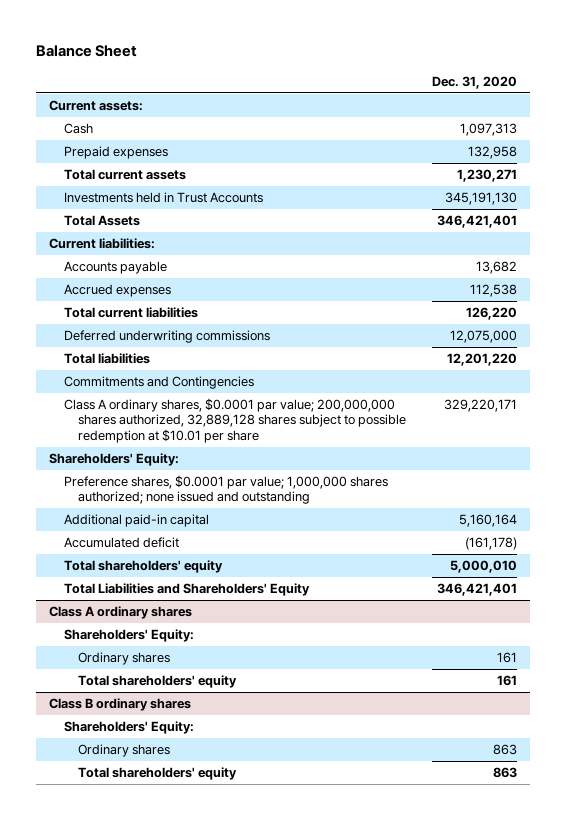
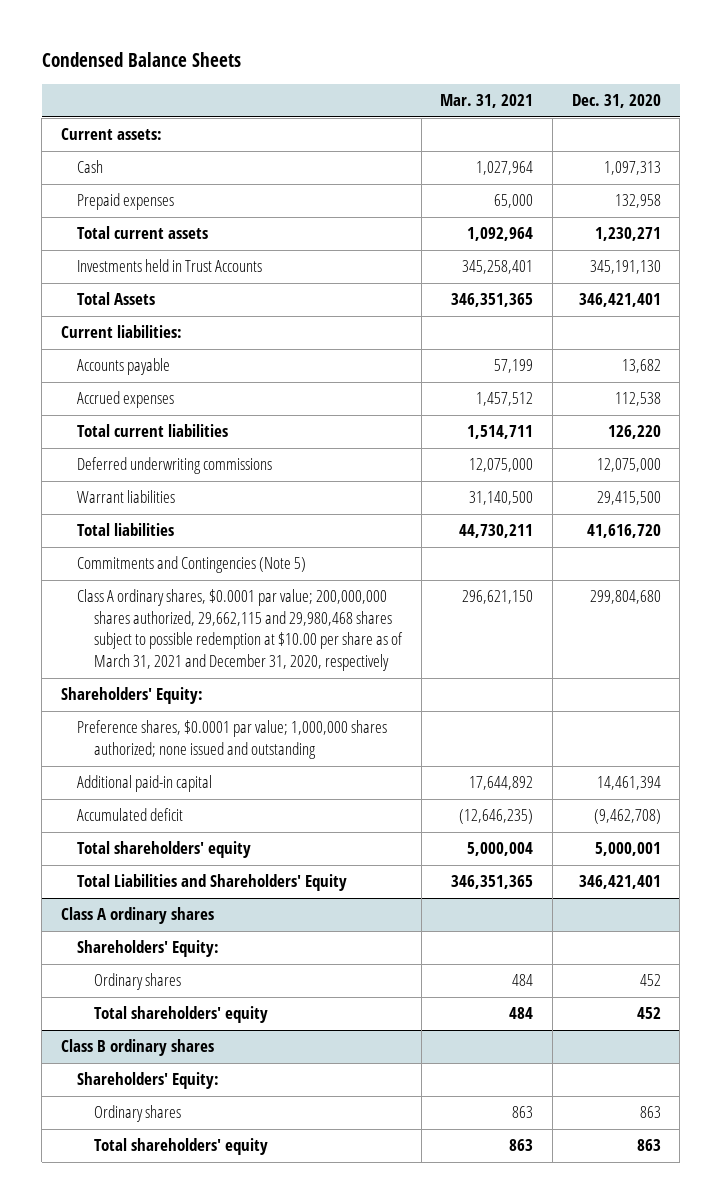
- Balance Sheet
+ Condensed Balance Sheets
- | Dec. 31, 2020
+ | Mar. 31, 2021 | Dec. 31, 2020
- Total liabilities | 12,201,220
- Commitments and Contingencies
- Class A ordinary shares, $0.0001 par value; 200,000,000 shares authorized, 32,889,128 shares subject to possible redemption at $10.01 per share | 329,220,171
+ Warrant liabilities | 31,140,500 | 29,415,500
+ Total liabilities | 44,730,211 | 41,616,720
+ Commitments and Contingencies (Note 5)
+ Class A ordinary shares, $0.0001 par value; 200,000,000 shares authorized, 29,662,115 and 29,980,468 shares subject to possible redemption at $10.00 per share as of March 31, 2021 and December 31, 2020, respectively | 296,621,150 | 299,804,680
- Preference shares, $0.0001 par value; 1,000,000 shares authorized; none issued and outstanding
- Additional paid-in capital | 5,160,164
- Accumulated deficit | (161,178)
- Total shareholders' equity | 5,000,010
+ Preference shares, $0.0001 par value; 1,000,000 shares authorized; none issued and outstanding
+ Additional paid-in capital | 17,644,892 | 14,461,394
+ Accumulated deficit | (12,646,235) | (9,462,708)
+ Total shareholders' equity | 5,000,004 | 5,000,001
@ Class A ordinary shares
- Ordinary shares | 161
- Total shareholders' equity | 161
+ Ordinary shares | 484 | 452
+ Total shareholders' equity | 484 | 452

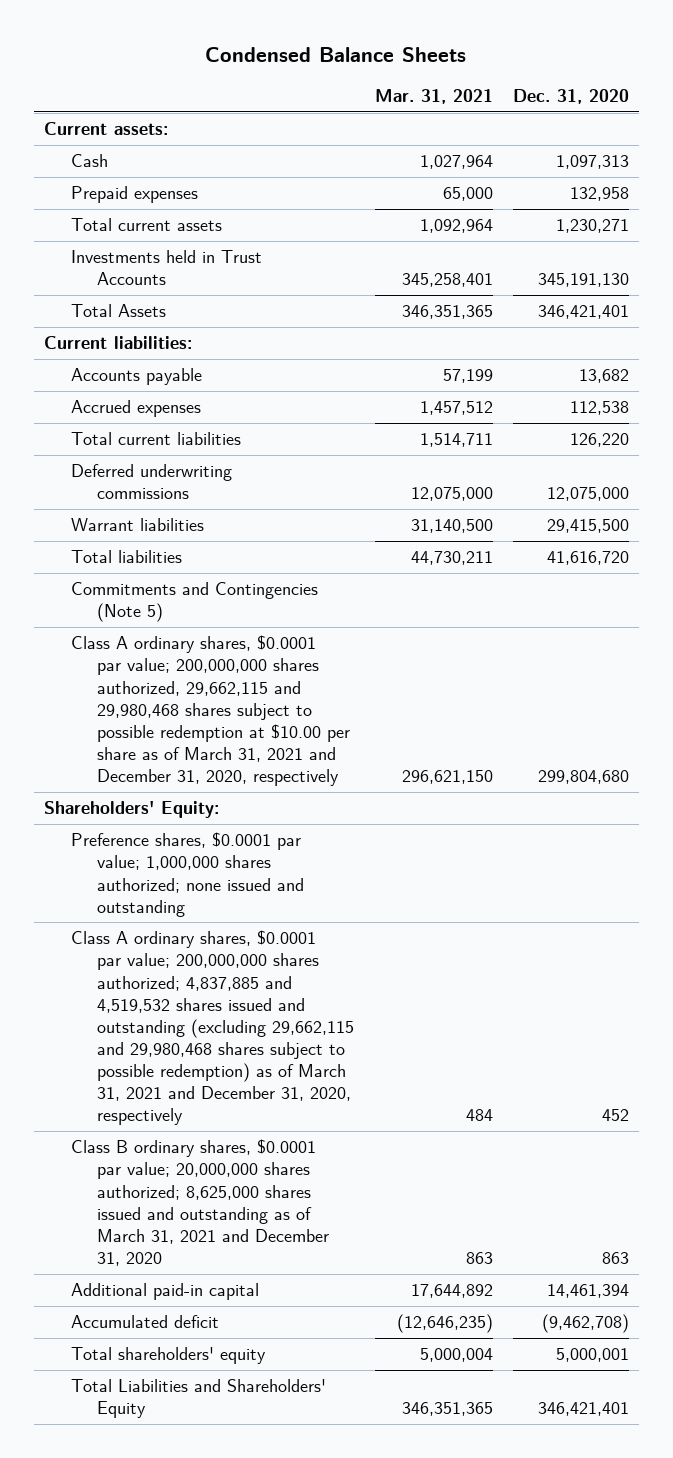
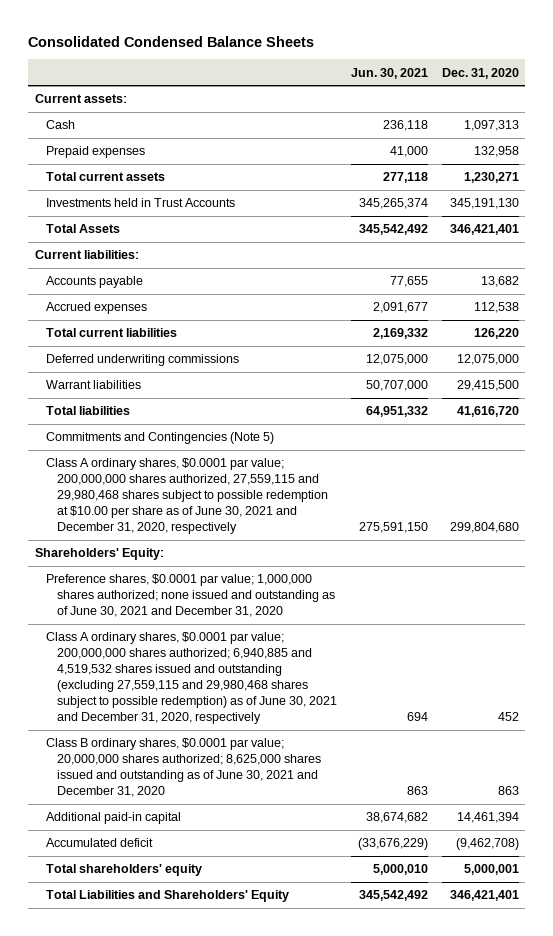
- Condensed Balance Sheets
+ Consolidated Condensed Balance Sheets
- | Mar. 31, 2021 | Dec. 31, 2020
+ | Jun. 30, 2021 | Dec. 31, 2020
- Class A ordinary shares, $0.0001 par value; 200,000,000 shares authorized, 29,662,115 and 29,980,468 shares subject to possible redemption at $10.00 per share as of March 31, 2021 and December 31, 2020, respectively | 296,621,150 | 299,804,680
+ Class A ordinary shares, $0.0001 par value; 200,000,000 shares authorized, 27,559,115 and 29,980,468 shares subject to possible redemption at $10.00 per share as of June 30, 2021 and December 31, 2020, respectively | 275,591,150 | 299,804,680
- Preference shares, $0.0001 par value; 1,000,000 shares authorized; none issued and outstanding
- Class A ordinary shares, $0.0001 par value; 200,000,000 shares authorized; 4,837,885 and 4,519,532 shares issued and outstanding (excluding 29,662,115 and 29,980,468 shares subject to possible redemption) as of March 31, 2021 and December 31, 2020, respectively | 484 | 452
- Class B ordinary shares, $0.0001 par value; 20,000,000 shares authorized; 8,625,000 shares issued and outstanding as of March 31, 2021 and December 31, 2020 | 863 | 863
+ Preference shares, $0.0001 par value; 1,000,000 shares authorized; none issued and outstanding as of June 30, 2021 and December 31, 2020
+ Class A ordinary shares, $0.0001 par value; 200,000,000 shares authorized; 6,940,885 and 4,519,532 shares issued and outstanding (excluding 27,559,115 and 29,980,468 shares subject to possible redemption) as of June 30, 2021 and December 31, 2020, respectively | 694 | 452
+ Class B ordinary shares, $0.0001 par value; 20,000,000 shares authorized; 8,625,000 shares issued and outstanding as of June 30, 2021 and December 31, 2020 | 863 | 863

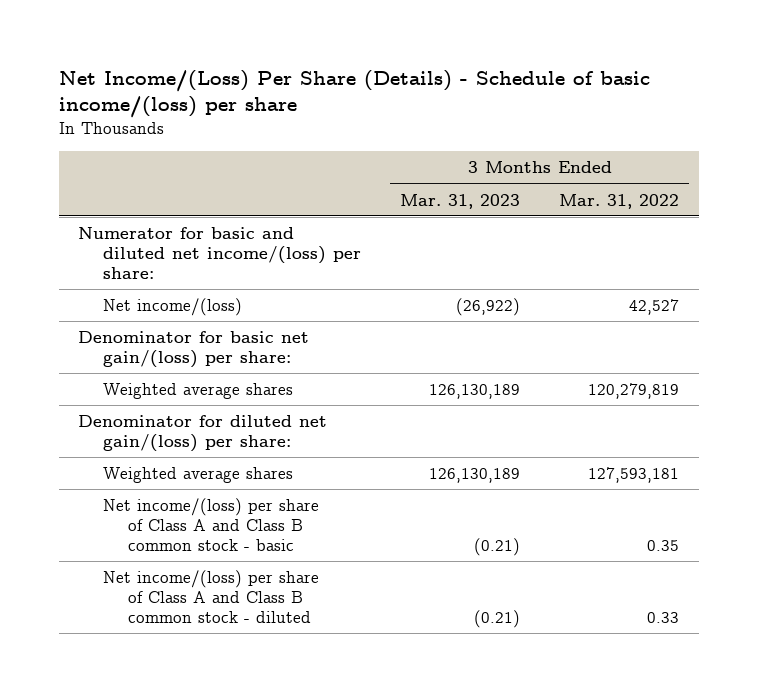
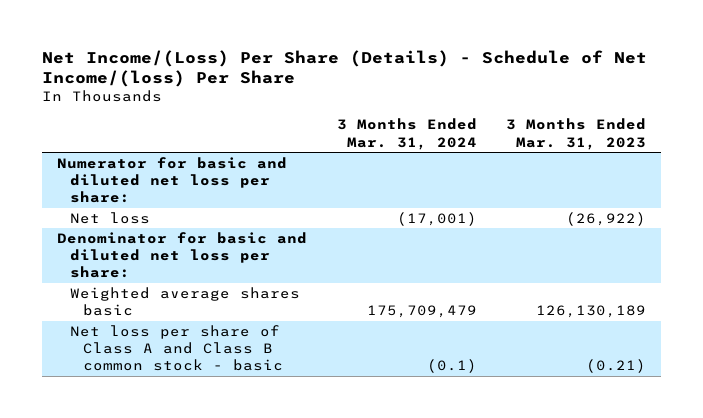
- Net Income/(Loss) Per Share (Details) - Schedule of basic income/(loss) per share
+ Net Income/(Loss) Per Share (Details) - Schedule of Net Income/(loss) Per Share
- | 3 Months Ended Mar. 31, 2023 | 3 Months Ended Mar. 31, 2022
+ | 3 Months Ended Mar. 31, 2024 | 3 Months Ended Mar. 31, 2023
- Numerator for basic and diluted net income/(loss) per share:
- Net income/(loss) | (26,922) | 42,527
- Denominator for basic net gain/(loss) per share:
- Weighted average shares | 126,130,189 | 120,279,819
- Denominator for diluted net gain/(loss) per share:
- Weighted average shares | 126,130,189 | 127,593,181
- Net income/(loss) per share of Class A and Class B common stock - basic | (0.21) | 0.35
- Net income/(loss) per share of Class A and Class B common stock - diluted | (0.21) | 0.33
+ Numerator for basic and diluted net loss per share:
+ Net loss | (17,001) | (26,922)
+ Denominator for basic and diluted net loss per share:
+ Weighted average shares basic | 175,709,479 | 126,130,189
+ Net loss per share of Class A and Class B common stock - basic | (0.1) | (0.21)

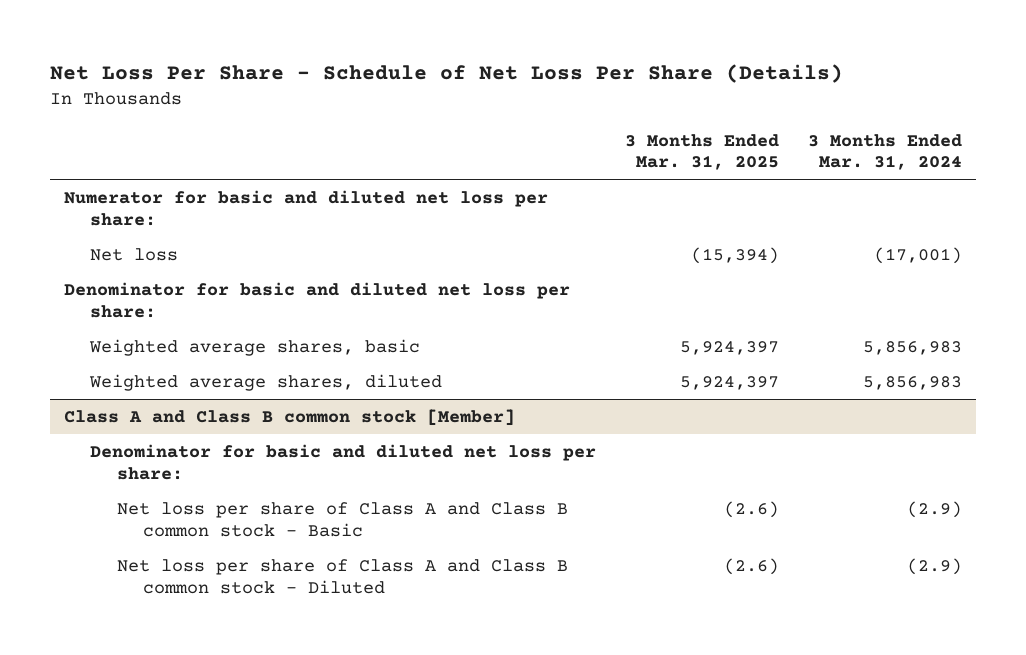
- Net Income/(Loss) Per Share (Details) - Schedule of Net Income/(loss) Per Share
+ Net Loss Per Share - Schedule of Net Loss Per Share (Details)
- | 3 Months Ended Mar. 31, 2024 | 3 Months Ended Mar. 31, 2023
+ | 3 Months Ended Mar. 31, 2025 | 3 Months Ended Mar. 31, 2024
- Weighted average shares basic | 175,709,479 | 126,130,189
- Net loss per share of Class A and Class B common stock - basic | (0.1) | (0.21)
+ Weighted average shares, basic | 5,924,397 | 5,856,983
+ Weighted average shares, diluted | 5,924,397 | 5,856,983
+ Class A and Class B common stock [Member]
+ Denominator for basic and diluted net loss per share:
+ Net loss per share of Class A and Class B common stock - Basic | (2.6) | (2.9)
+ Net loss per share of Class A and Class B common stock - Diluted | (2.6) | (2.9)

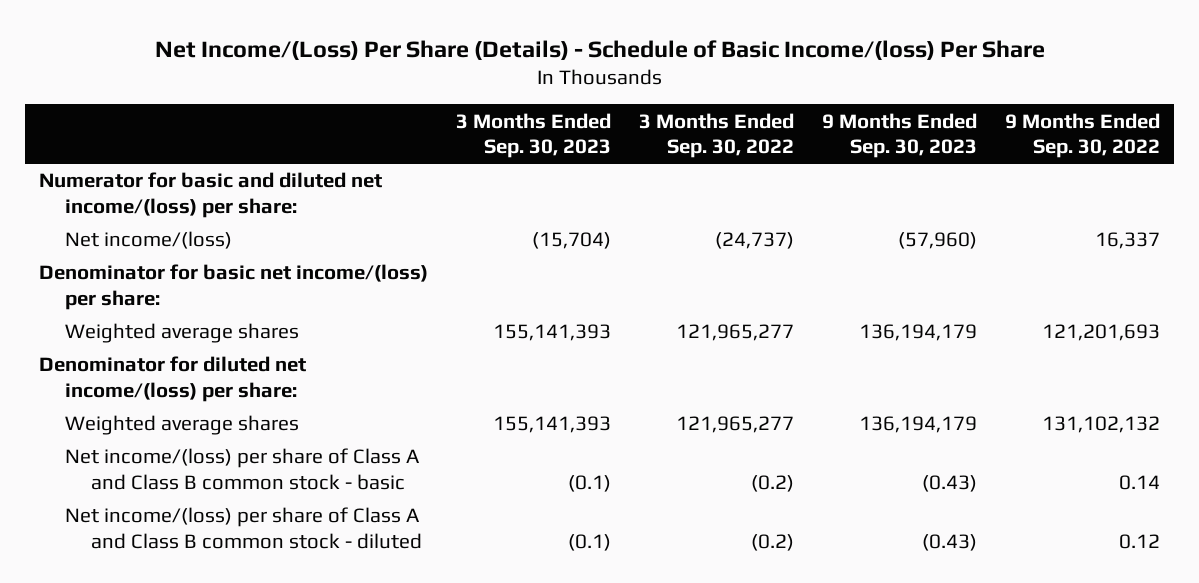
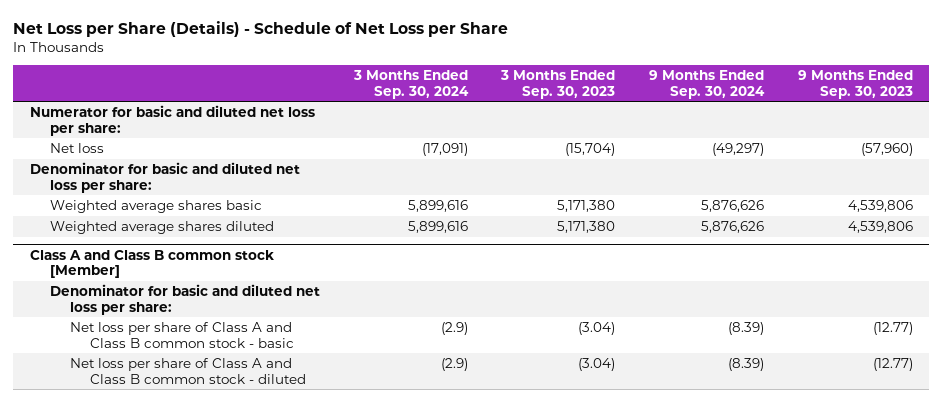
- Net Income/(Loss) Per Share (Details) - Schedule of Basic Income/(loss) Per Share
+ Net Loss per Share (Details) - Schedule of Net Loss per Share
- | 3 Months Ended Sep. 30, 2023 | 3 Months Ended Sep. 30, 2022 | 9 Months Ended Sep. 30, 2023 | 9 Months Ended Sep. 30, 2022
+ | 3 Months Ended Sep. 30, 2024 | 3 Months Ended Sep. 30, 2023 | 9 Months Ended Sep. 30, 2024 | 9 Months Ended Sep. 30, 2023
- Numerator for basic and diluted net income/(loss) per share:
- Net income/(loss) | (15,704) | (24,737) | (57,960) | 16,337
- Denominator for basic net income/(loss) per share:
- Weighted average shares | 155,141,393 | 121,965,277 | 136,194,179 | 121,201,693
- Denominator for diluted net income/(loss) per share:
- Weighted average shares | 155,141,393 | 121,965,277 | 136,194,179 | 131,102,132
- Net income/(loss) per share of Class A and Class B common stock - basic | (0.1) | (0.2) | (0.43) | 0.14
- Net income/(loss) per share of Class A and Class B common stock - diluted | (0.1) | (0.2) | (0.43) | 0.12
+ Numerator for basic and diluted net loss per share:
+ Net loss | (17,091) | (15,704) | (49,297) | (57,960)
+ Denominator for basic and diluted net loss per share:
+ Weighted average shares basic | 5,899,616 | 5,171,380 | 5,876,626 | 4,539,806
+ Weighted average shares diluted | 5,899,616 | 5,171,380 | 5,876,626 | 4,539,806
+ Class A and Class B common stock [Member]
+ Denominator for basic and diluted net loss per share:
+ Net loss per share of Class A and Class B common stock - basic | (2.9) | (3.04) | (8.39) | (12.77)
+ Net loss per share of Class A and Class B common stock - diluted | (2.9) | (3.04) | (8.39) | (12.77)

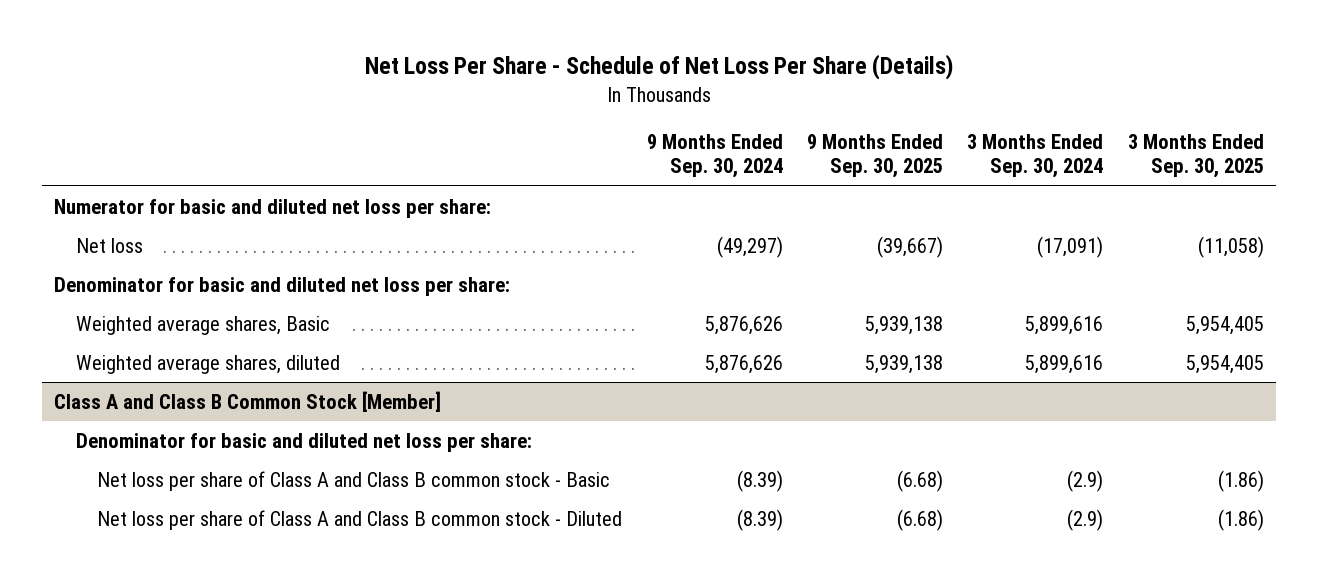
- Net Loss per Share (Details) - Schedule of Net Loss per Share
+ Net Loss Per Share - Schedule of Net Loss Per Share (Details)
- | 3 Months Ended Sep. 30, 2024 | 3 Months Ended Sep. 30, 2023 | 9 Months Ended Sep. 30, 2024 | 9 Months Ended Sep. 30, 2023
+ | 9 Months Ended Sep. 30, 2024 | 9 Months Ended Sep. 30, 2025 | 3 Months Ended Sep. 30, 2024 | 3 Months Ended Sep. 30, 2025
- Weighted average shares basic | 5,899,616 | 5,171,380 | 5,876,626 | 4,539,806
- Weighted average shares diluted | 5,899,616 | 5,171,380 | 5,876,626 | 4,539,806
- Class A and Class B common stock [Member]
+ Weighted average shares, Basic | 5,876,626 | 5,939,138 | 5,899,616 | 5,954,405
+ Weighted average shares, diluted | 5,876,626 | 5,939,138 | 5,899,616 | 5,954,405
+ Class A and Class B Common Stock [Member]
- Net loss per share of Class A and Class B common stock - basic | (2.9) | (3.04) | (8.39) | (12.77)
- Net loss per share of Class A and Class B common stock - diluted | (2.9) | (3.04) | (8.39) | (12.77)
+ Net loss per share of Class A and Class B common stock - Basic | (8.39) | (6.68) | (2.9) | (1.86)
+ Net loss per share of Class A and Class B common stock - Diluted | (8.39) | (6.68) | (2.9) | (1.86)

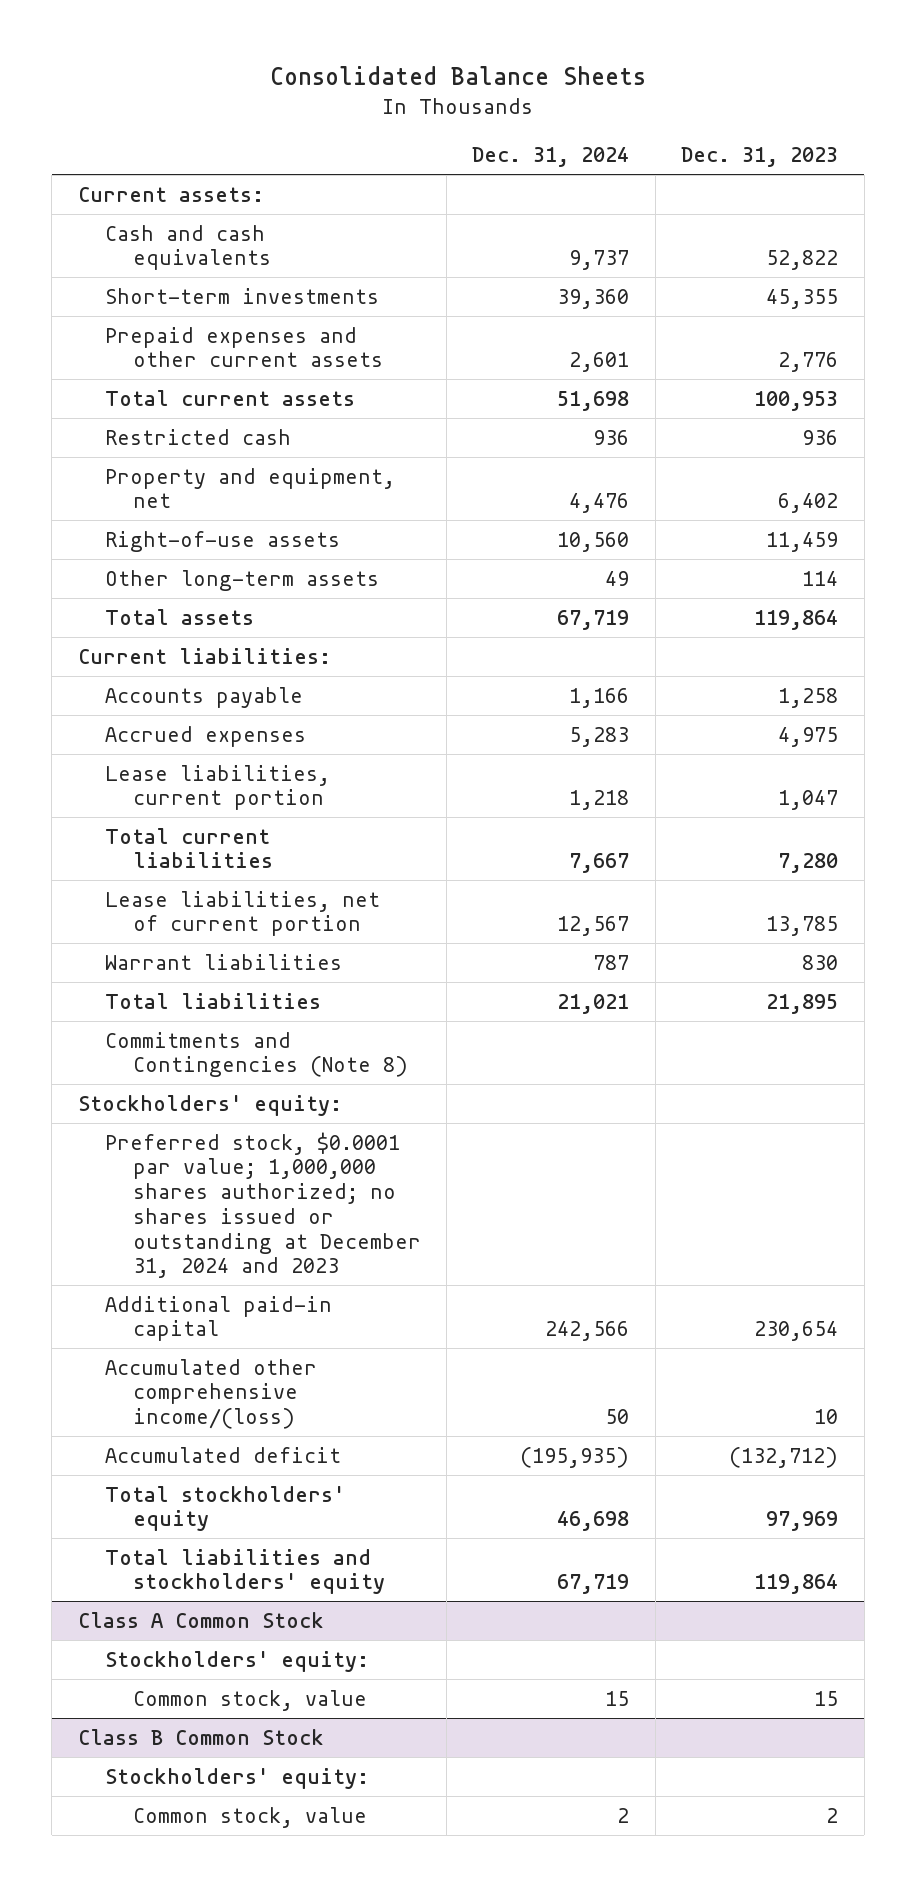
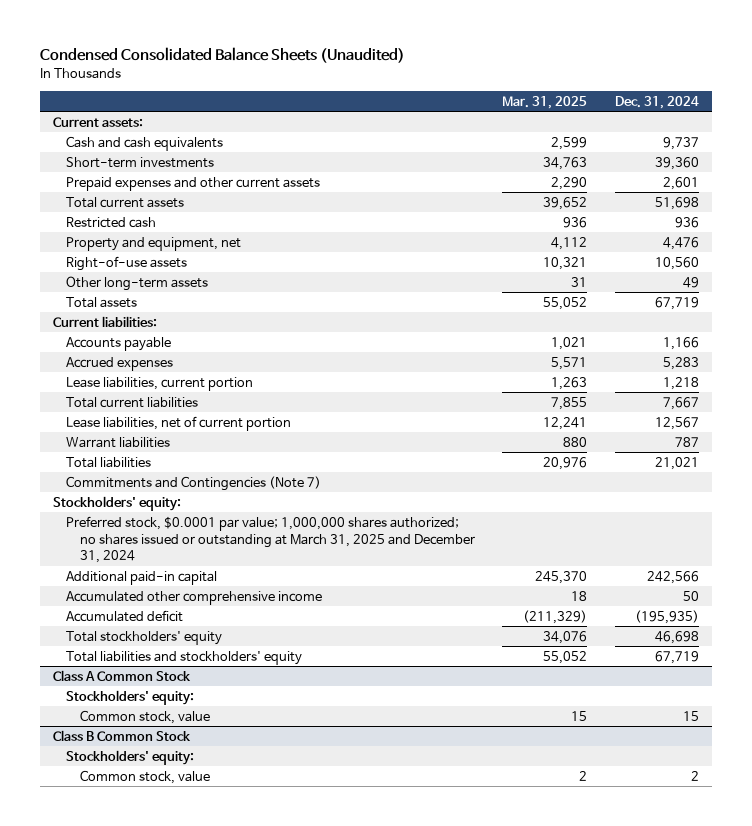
- Consolidated Balance Sheets
+ Condensed Consolidated Balance Sheets (Unaudited)
- | Dec. 31, 2024 | Dec. 31, 2023
+ | Mar. 31, 2025 | Dec. 31, 2024
- Commitments and Contingencies (Note 8)
+ Commitments and Contingencies (Note 7)
- Preferred stock, $0.0001 par value; 1,000,000 shares authorized; no shares issued or outstanding at December 31, 2024 and 2023
+ Preferred stock, $0.0001 par value; 1,000,000 shares authorized; no shares issued or outstanding at March 31, 2025 and December 31, 2024
- Accumulated other comprehensive income/(loss) | 50 | 10
+ Accumulated other comprehensive income | 18 | 50

